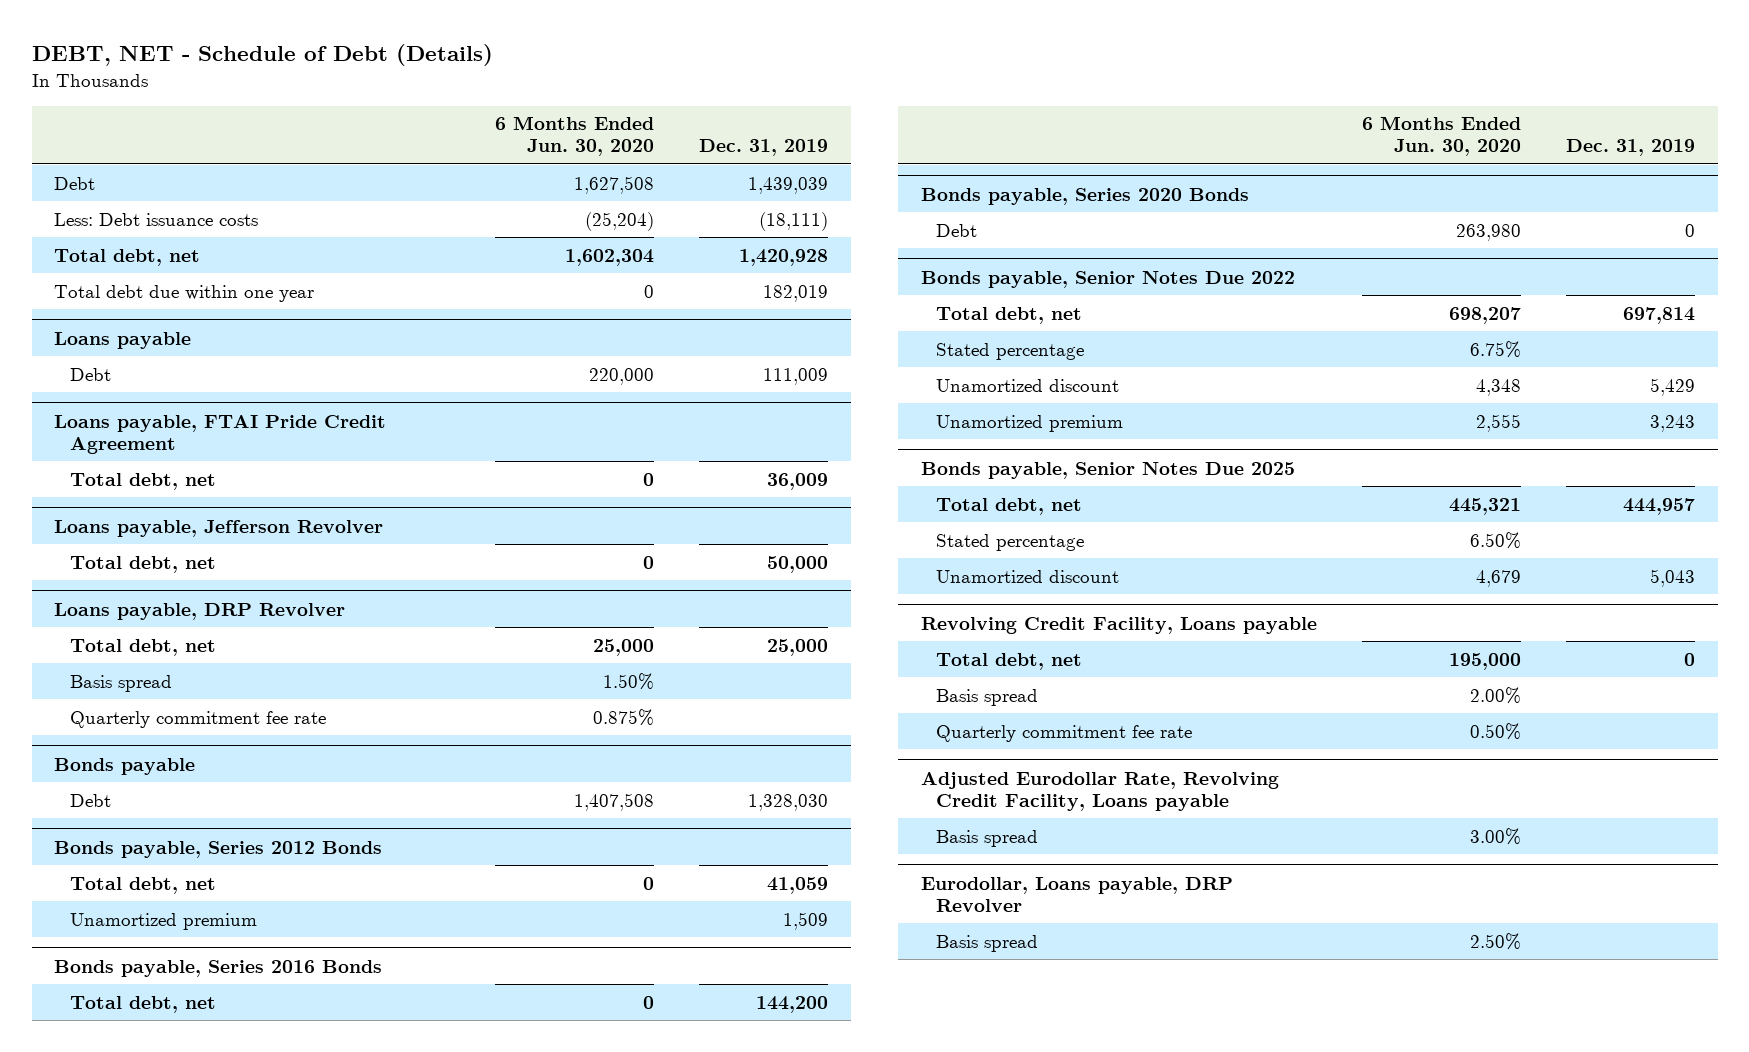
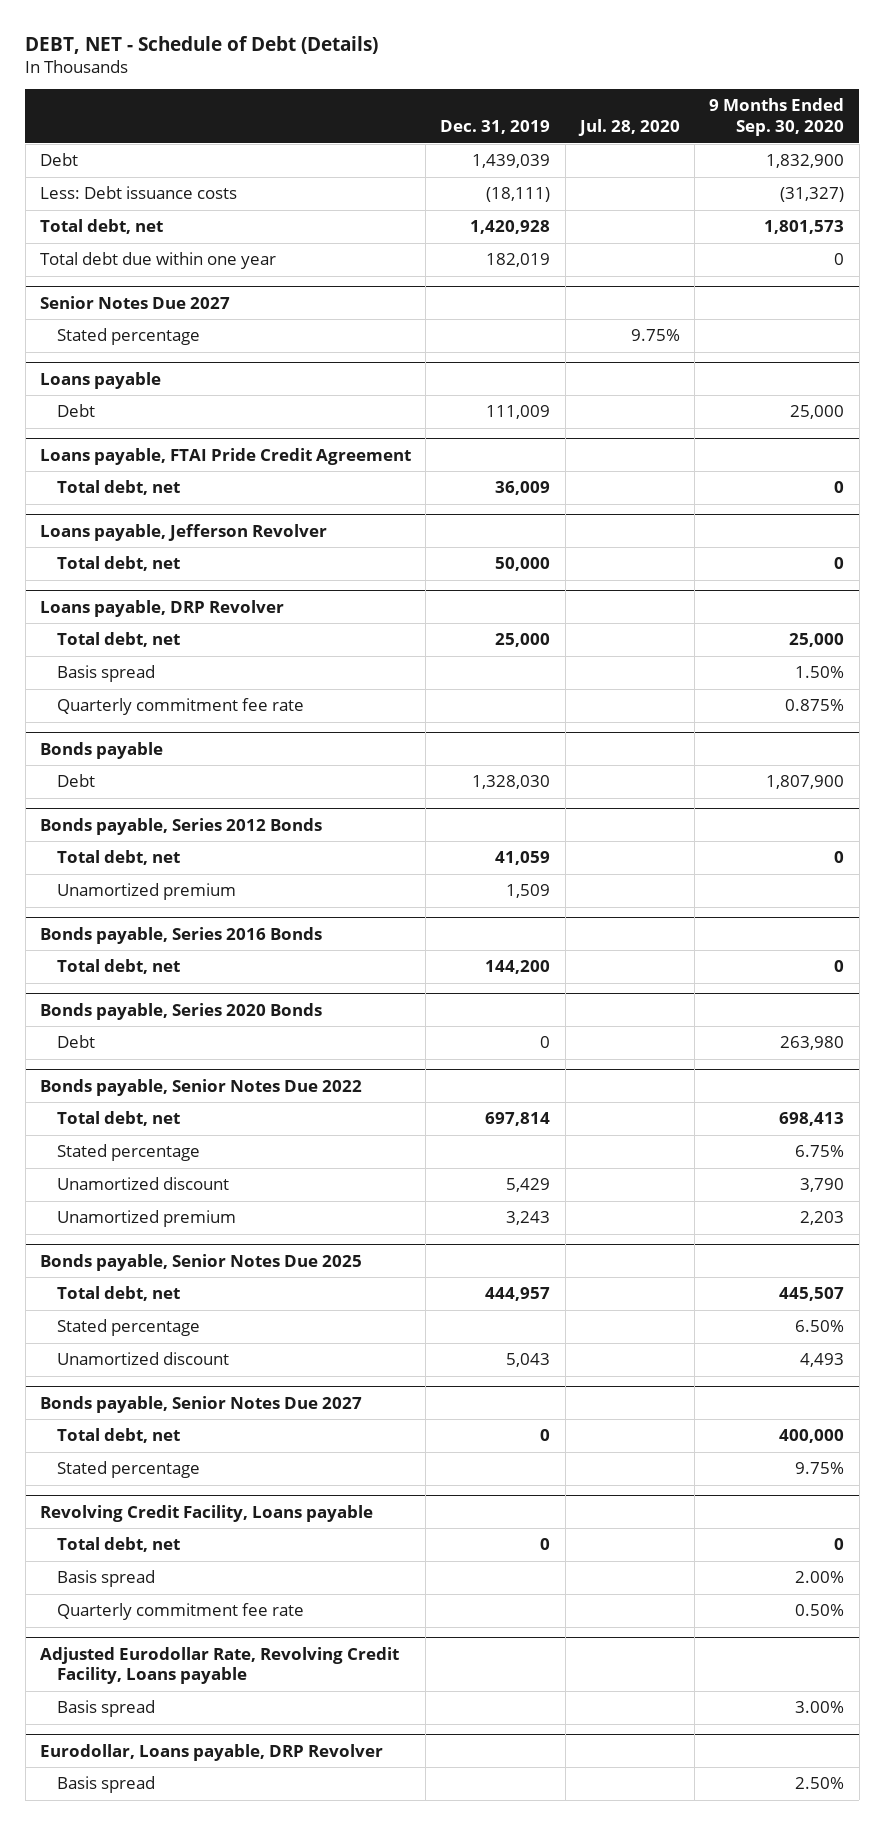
- | 6 Months Ended Jun. 30, 2020 | Dec. 31, 2019
+ | Dec. 31, 2019 | Jul. 28, 2020 | 9 Months Ended Sep. 30, 2020
+ Senior Notes Due 2027
+ Stated percentage | | 9.75% |
+ Bonds payable, Senior Notes Due 2027
+ Total debt, net | 0 | | 400,000
+ Stated percentage | | | 9.75%

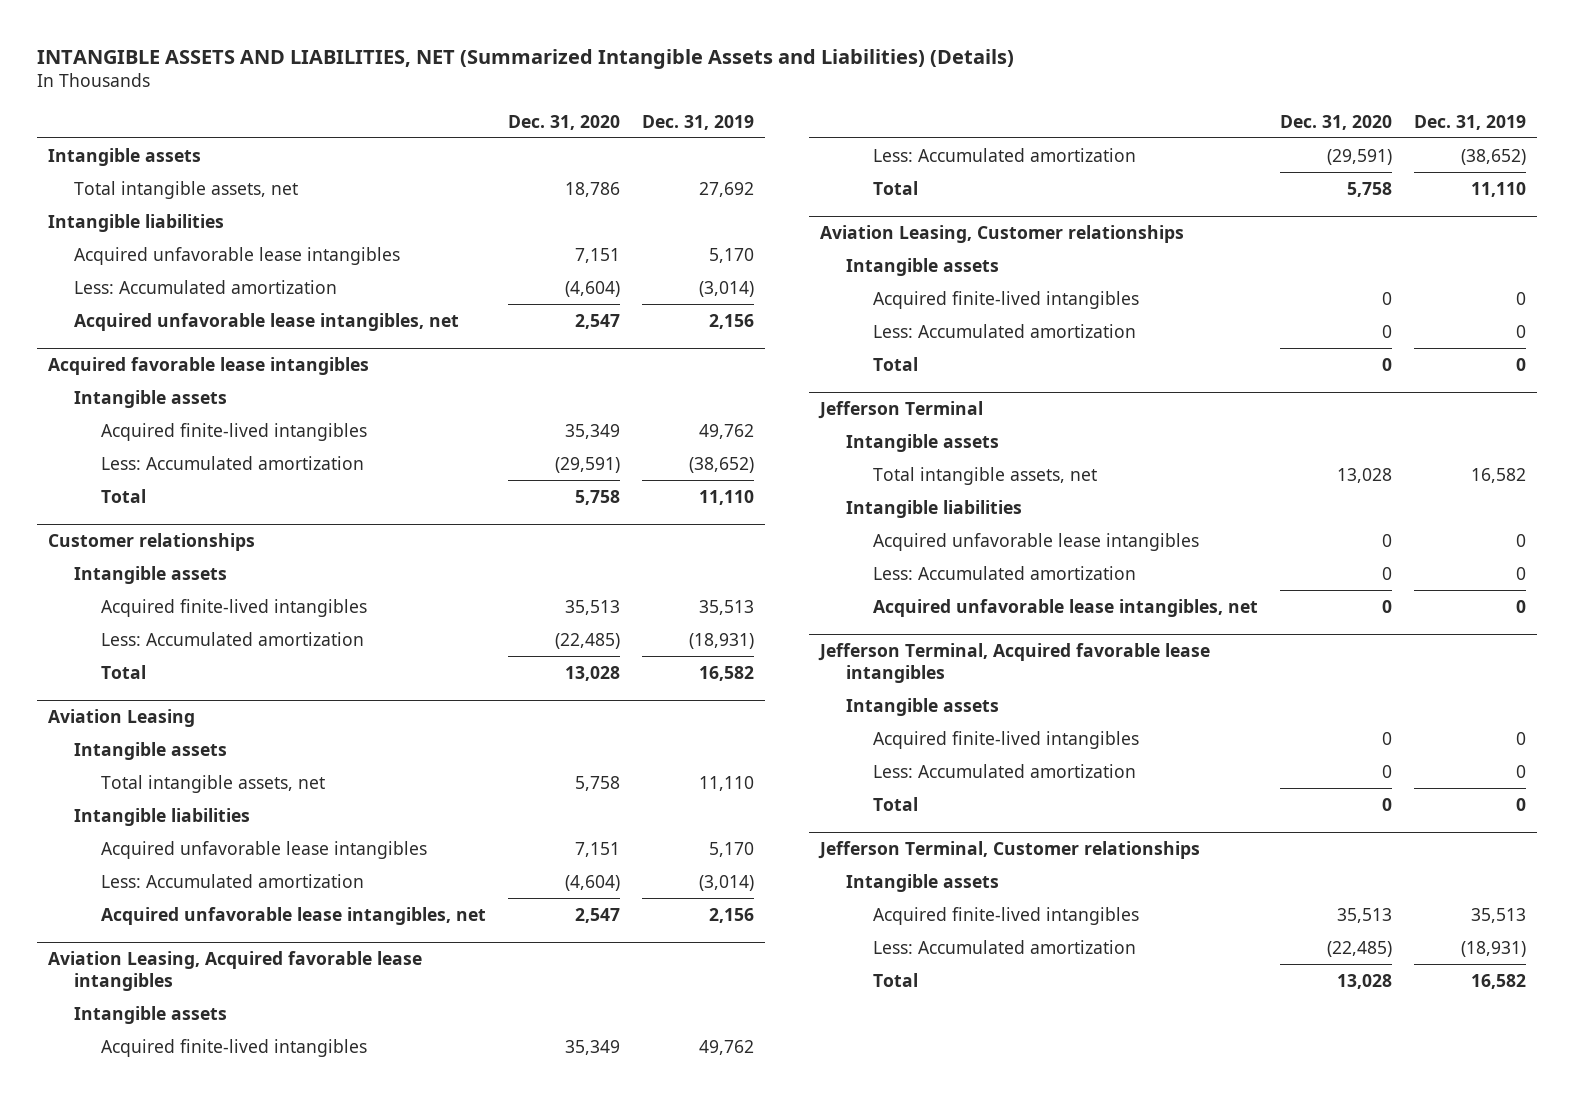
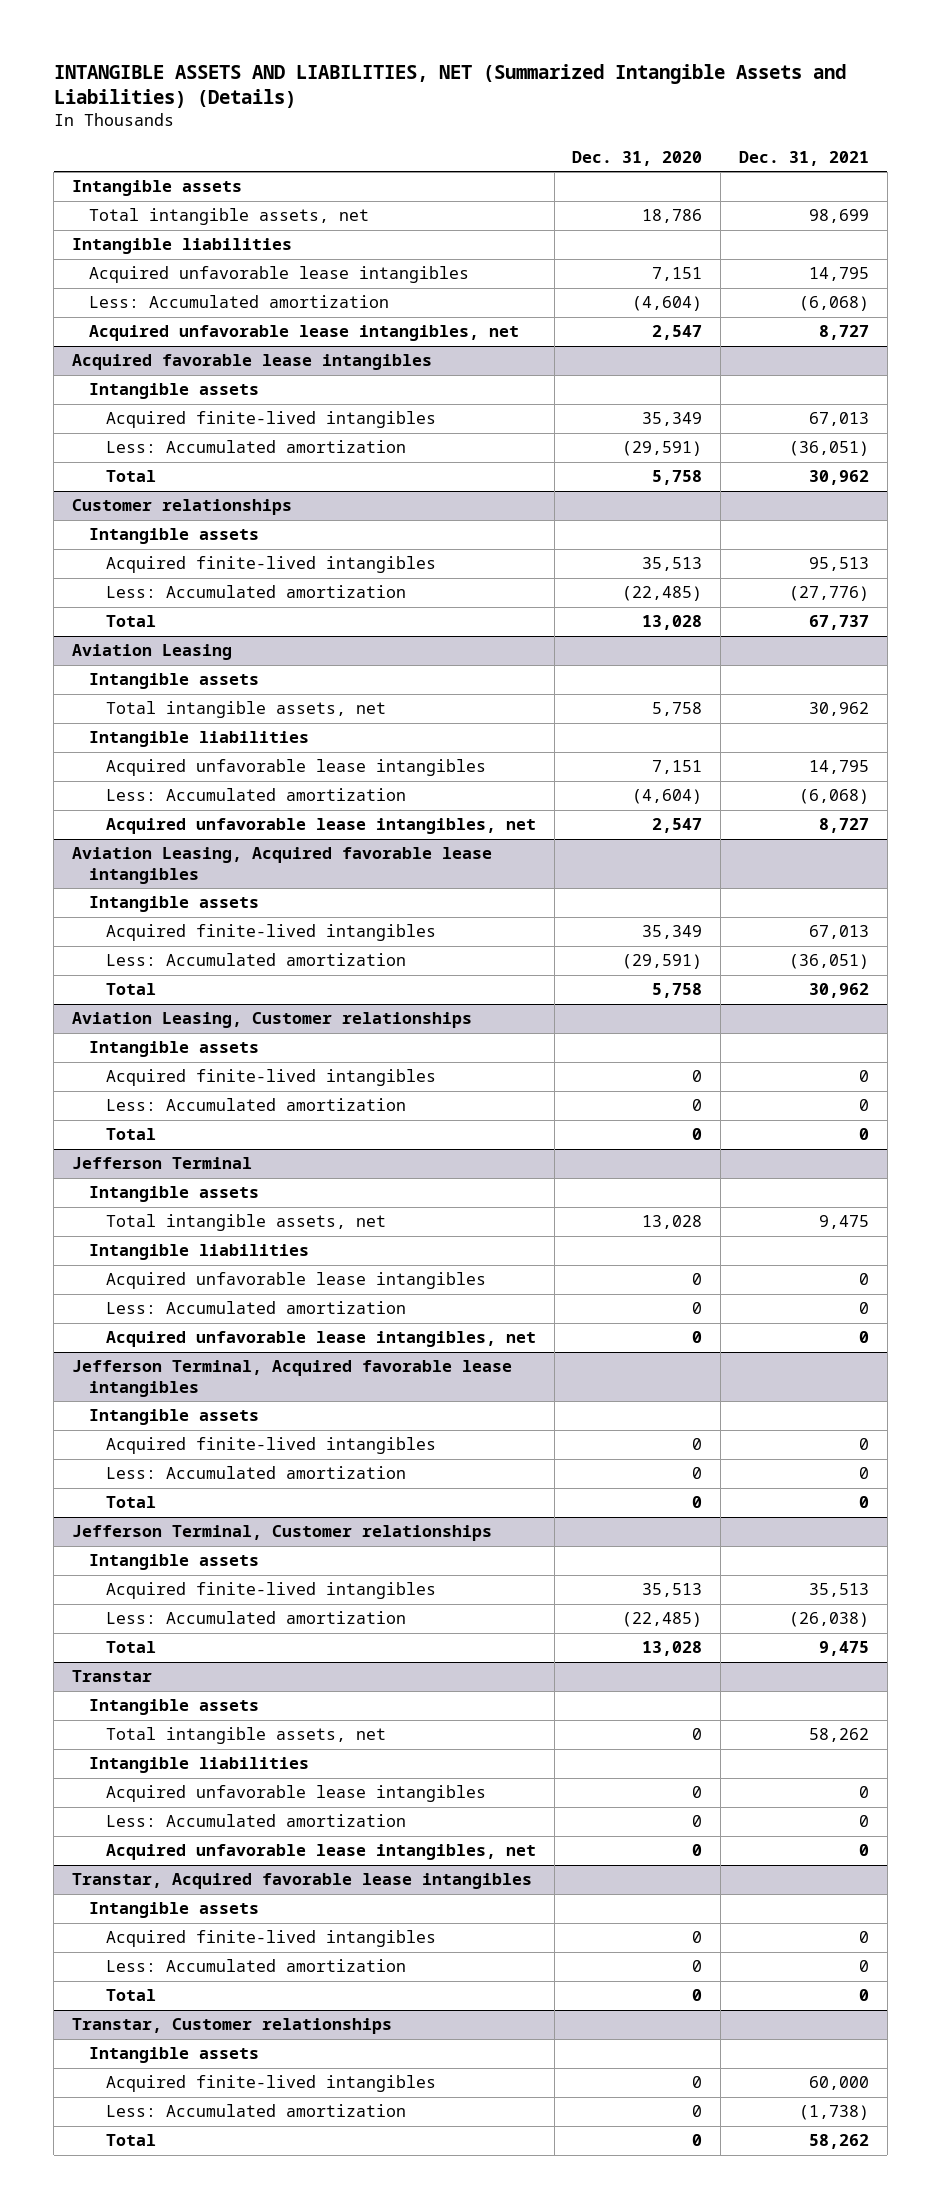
- | Dec. 31, 2020 | Dec. 31, 2019
+ | Dec. 31, 2020 | Dec. 31, 2021
+ Transtar
+ Intangible assets
+ Total intangible assets, net | 0 | 58,262
+ Intangible liabilities
+ Acquired unfavorable lease intangibles | 0 | 0
+ Less: Accumulated amortization | 0 | 0
+ Acquired unfavorable lease intangibles, net | 0 | 0
+ Transtar, Acquired favorable lease intangibles
+ Intangible assets
+ Acquired finite-lived intangibles | 0 | 0
+ Less: Accumulated amortization | 0 | 0
+ Total | 0 | 0
+ Transtar, Customer relationships
+ Intangible assets
+ Acquired finite-lived intangibles | 0 | 60,000
+ Less: Accumulated amortization | 0 | (1,738)
+ Total | 0 | 58,262

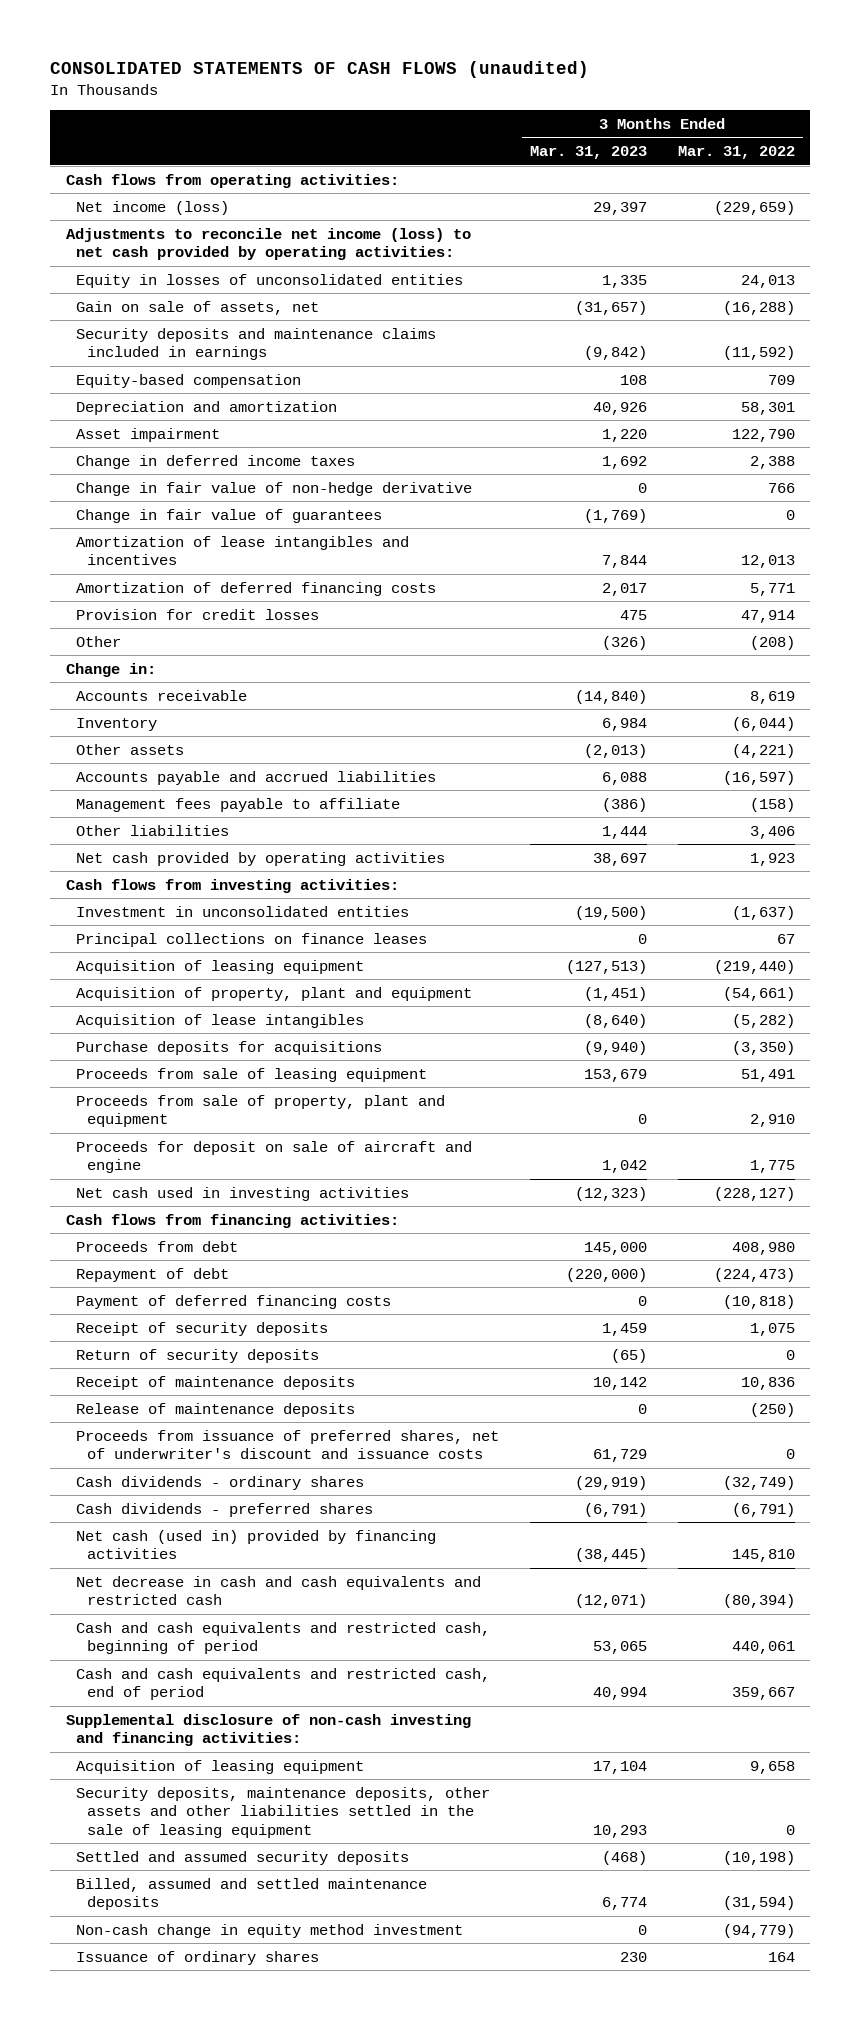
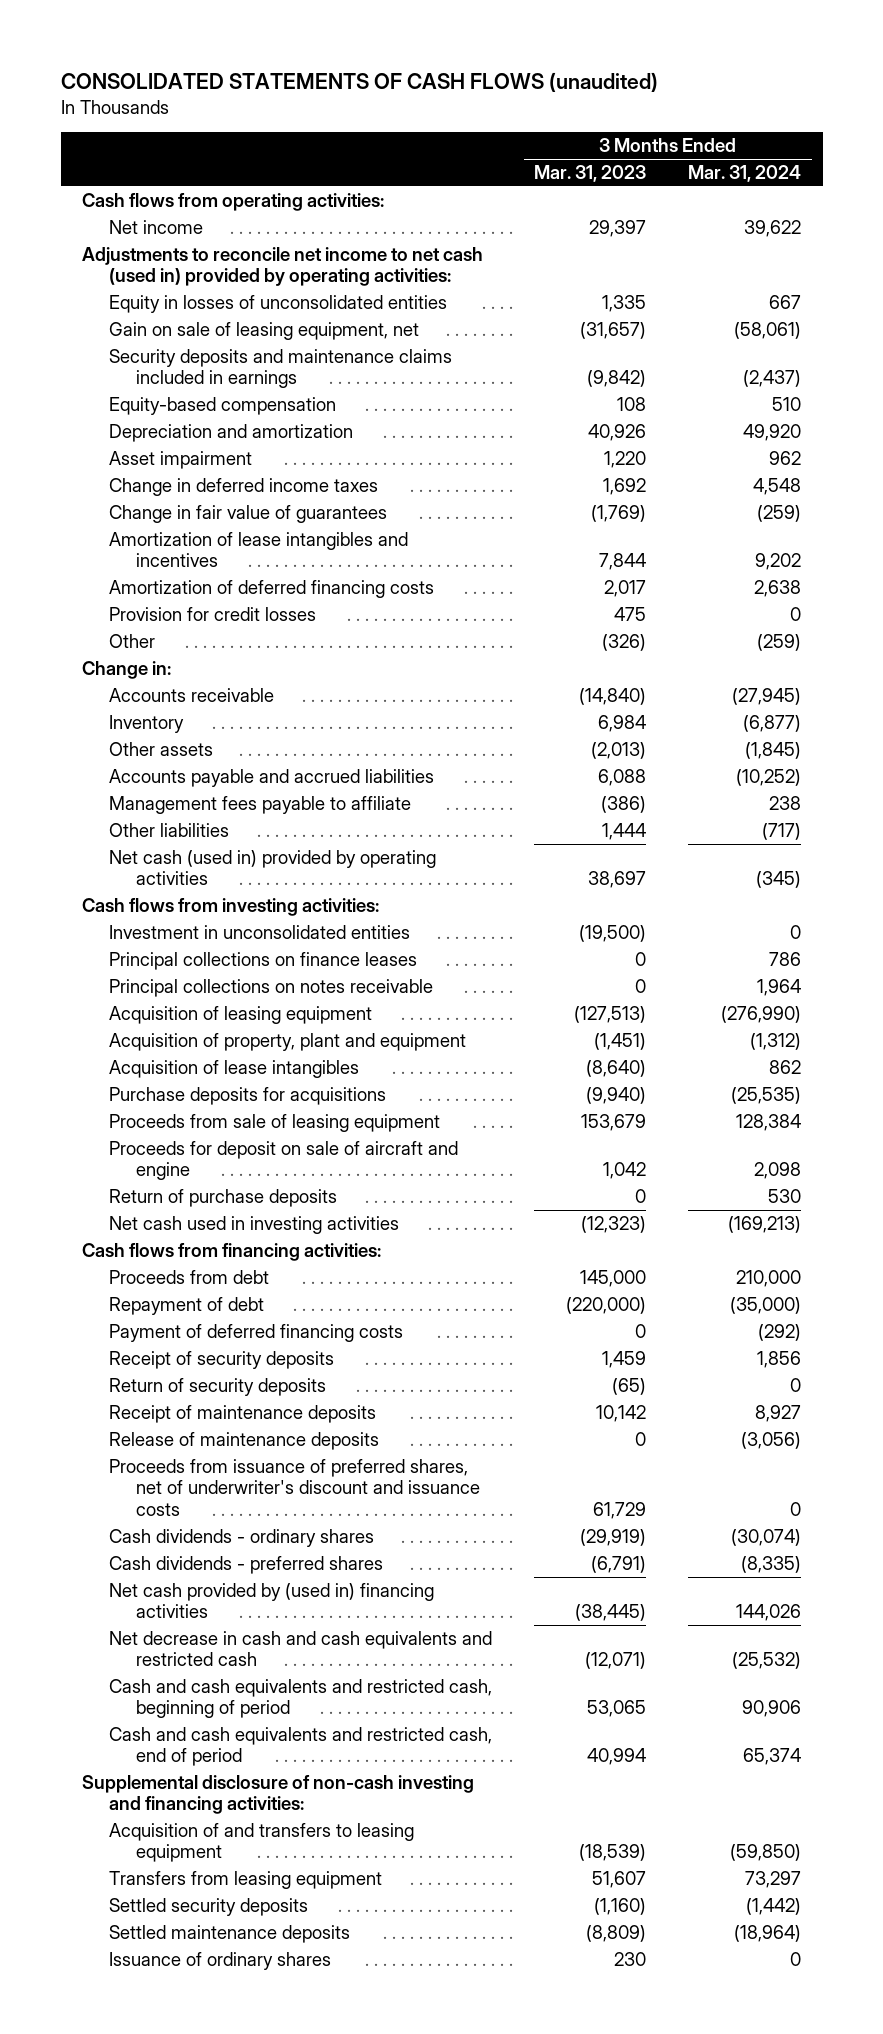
- | 3 Months Ended Mar. 31, 2023 | 3 Months Ended Mar. 31, 2022
+ | 3 Months Ended Mar. 31, 2023 | 3 Months Ended Mar. 31, 2024
- Net income (loss) | 29,397 | (229,659)
- Adjustments to reconcile net income (loss) to net cash provided by operating activities:
+ Net income | 29,397 | 39,622
+ Adjustments to reconcile net income to net cash (used in) provided by operating activities:
- Gain on sale of assets, net | (31,657) | (16,288)
+ Gain on sale of leasing equipment, net | (31,657) | (58,061)
- Change in fair value of non-hedge derivative | 0 | 766
- Net cash provided by operating activities | 38,697 | 1,923
+ Net cash (used in) provided by operating activities | 38,697 | (345)
+ Principal collections on notes receivable | 0 | 1,964
- Proceeds from sale of property, plant and equipment | 0 | 2,910
+ Return of purchase deposits | 0 | 530
- Net cash (used in) provided by financing activities | (38,445) | 145,810
+ Net cash provided by (used in) financing activities | (38,445) | 144,026
- Acquisition of leasing equipment | 17,104 | 9,658
- Security deposits, maintenance deposits, other assets and other liabilities settled in the sale of leasing equipment | 10,293 | 0
- Settled and assumed security deposits | (468) | (10,198)
- Billed, assumed and settled maintenance deposits | 6,774 | (31,594)
- Non-cash change in equity method investment | 0 | (94,779)
+ Acquisition of and transfers to leasing equipment | (18,539) | (59,850)
+ Transfers from leasing equipment | 51,607 | 73,297
+ Settled security deposits | (1,160) | (1,442)
+ Settled maintenance deposits | (8,809) | (18,964)

